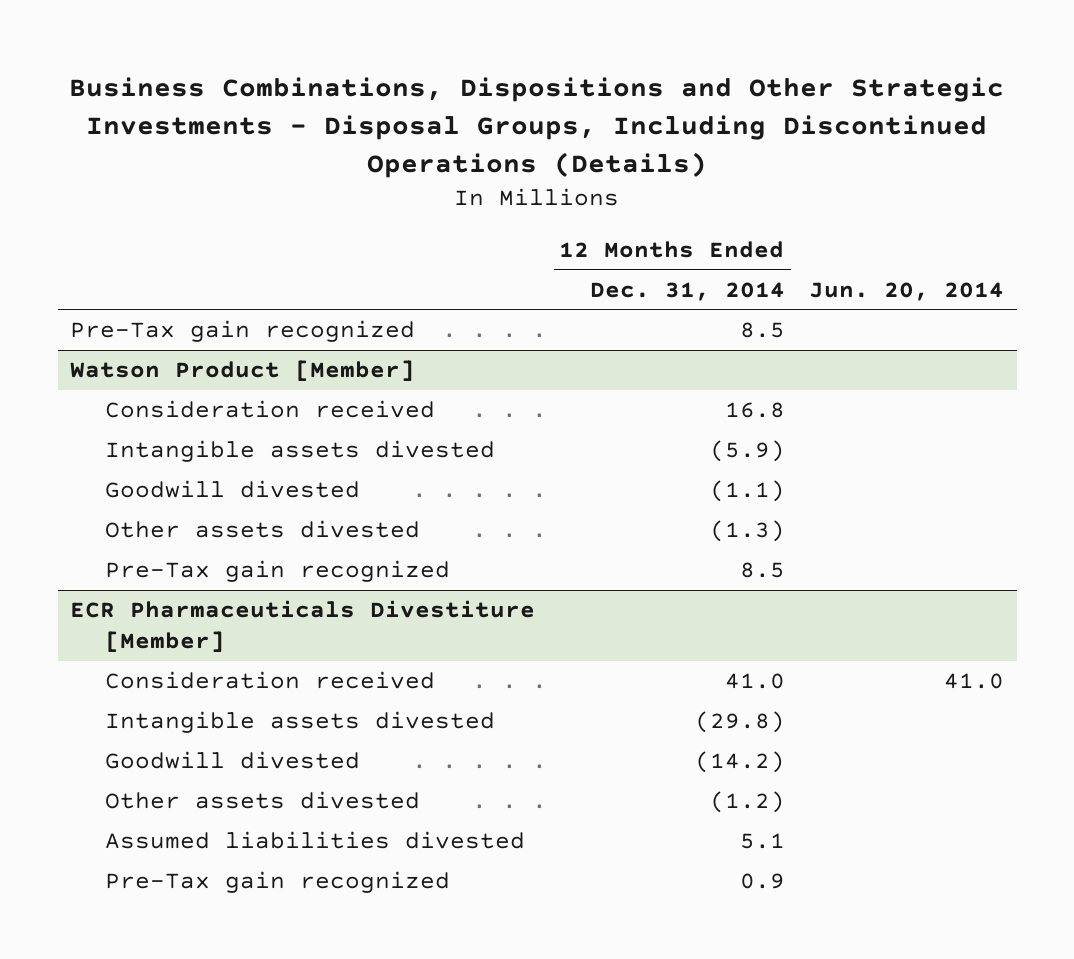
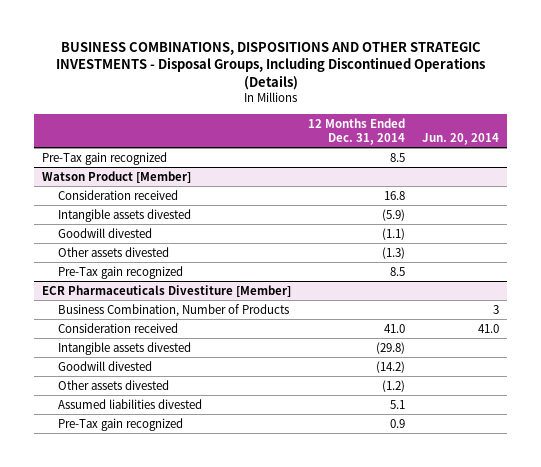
- Business Combinations, Dispositions and Other Strategic Investments - Disposal Groups, Including Discontinued Operations (Details)
+ BUSINESS COMBINATIONS, DISPOSITIONS AND OTHER STRATEGIC INVESTMENTS - Disposal Groups, Including Discontinued Operations (Details)
@ ECR Pharmaceuticals Divestiture [Member]
+ Business Combination, Number of Products | | 3

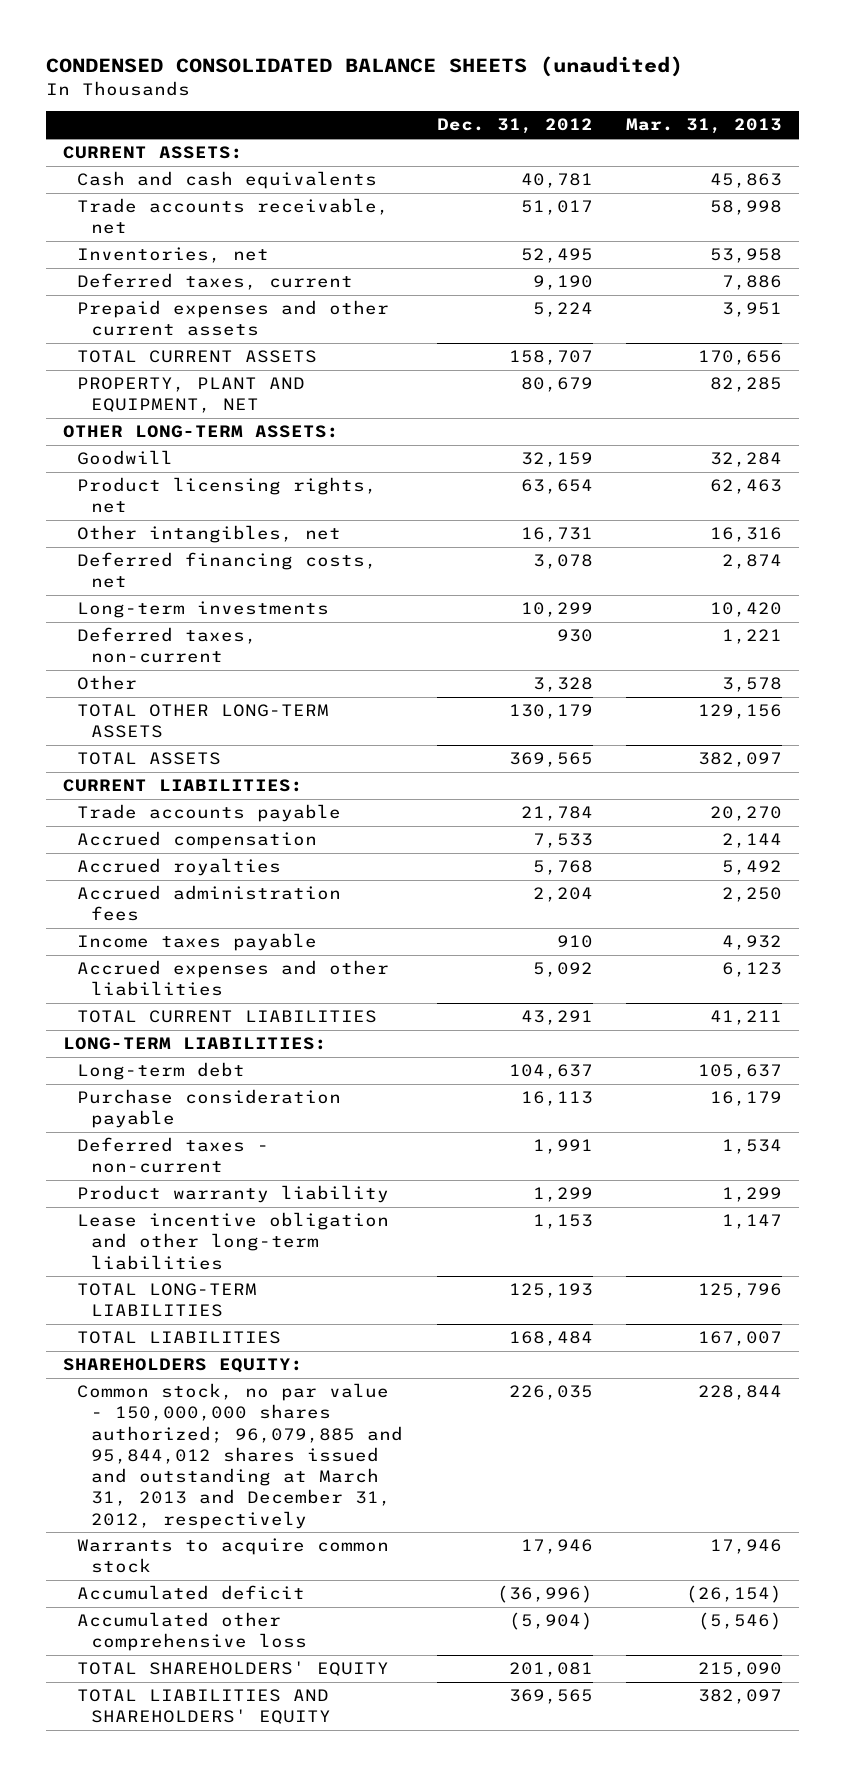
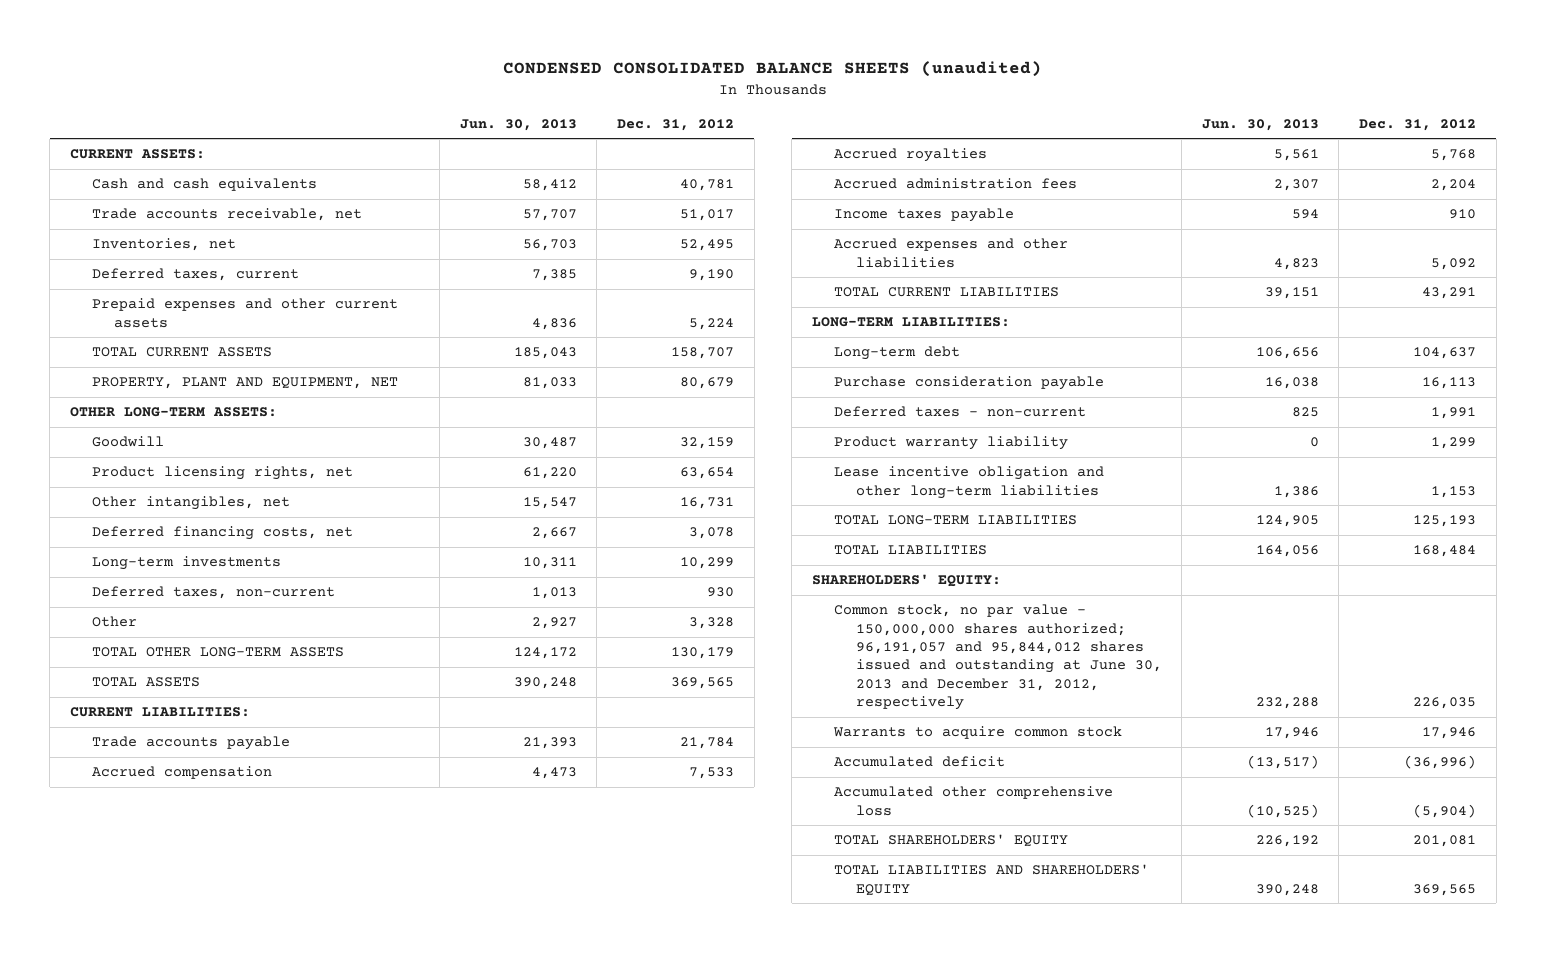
- | Dec. 31, 2012 | Mar. 31, 2013
+ | Jun. 30, 2013 | Dec. 31, 2012
- SHAREHOLDERS EQUITY:
- Common stock, no par value - 150,000,000 shares authorized; 96,079,885 and 95,844,012 shares issued and outstanding at March 31, 2013 and December 31, 2012, respectively | 226,035 | 228,844
+ SHAREHOLDERS' EQUITY:
+ Common stock, no par value - 150,000,000 shares authorized; 96,191,057 and 95,844,012 shares issued and outstanding at June 30, 2013 and December 31, 2012, respectively | 232,288 | 226,035

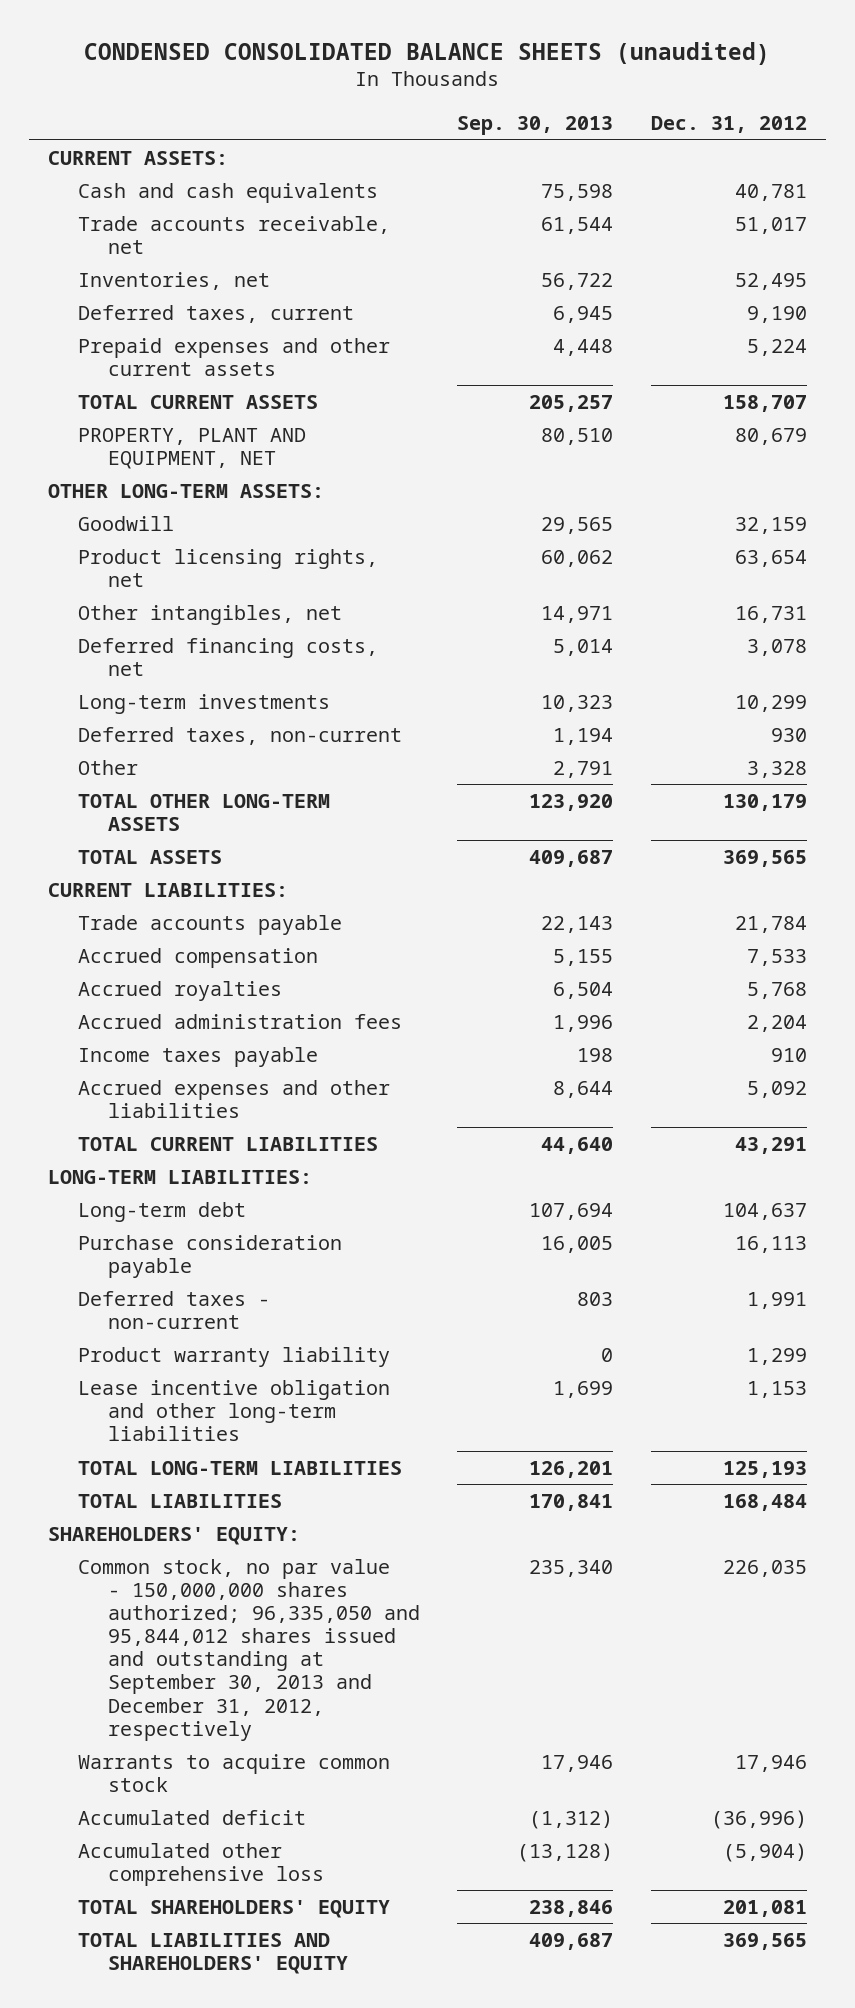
- | Jun. 30, 2013 | Dec. 31, 2012
+ | Sep. 30, 2013 | Dec. 31, 2012
- Common stock, no par value - 150,000,000 shares authorized; 96,191,057 and 95,844,012 shares issued and outstanding at June 30, 2013 and December 31, 2012, respectively | 232,288 | 226,035
+ Common stock, no par value - 150,000,000 shares authorized; 96,335,050 and 95,844,012 shares issued and outstanding at September 30, 2013 and December 31, 2012, respectively | 235,340 | 226,035

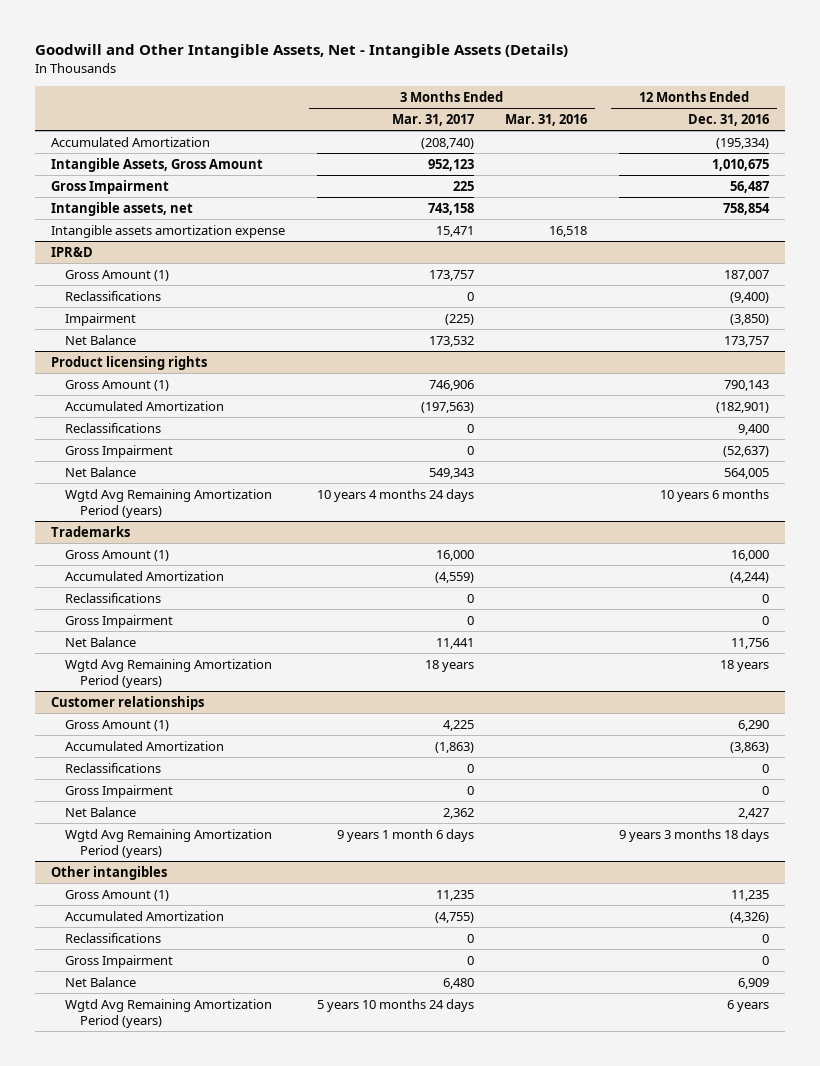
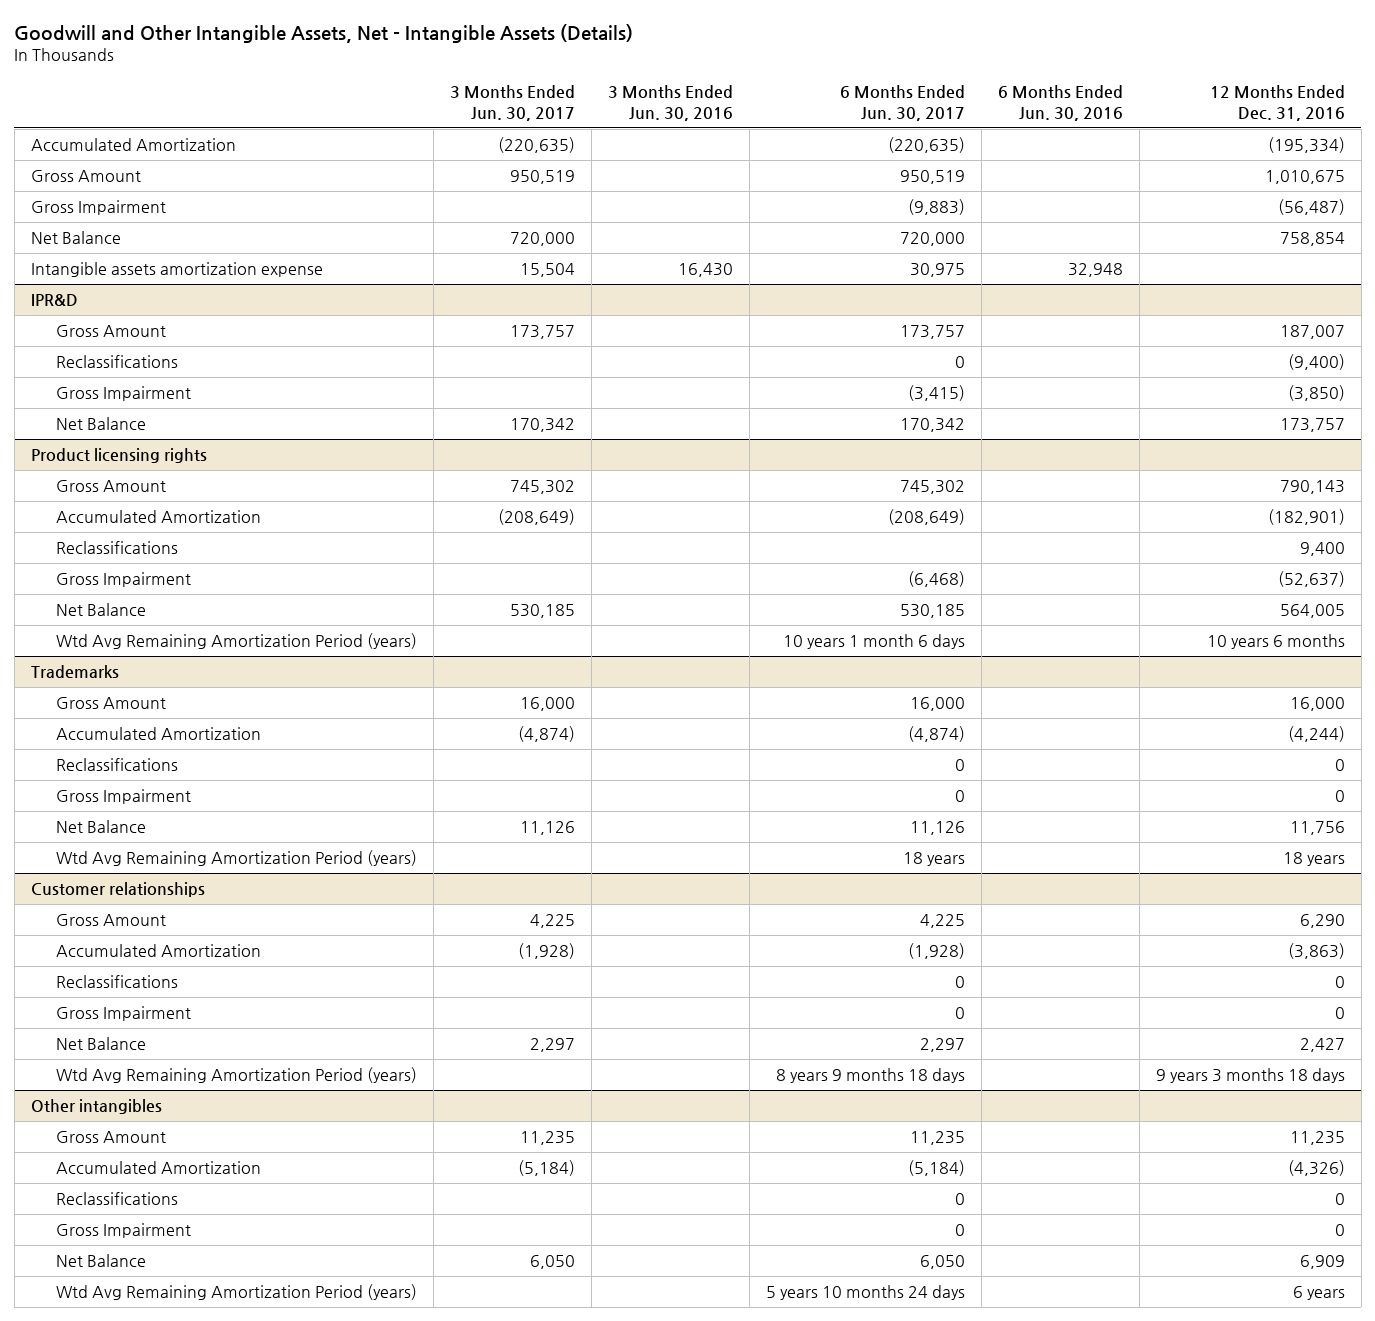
- | 3 Months Ended Mar. 31, 2017 | 3 Months Ended Mar. 31, 2016 | 12 Months Ended Dec. 31, 2016
+ | 3 Months Ended Jun. 30, 2017 | 3 Months Ended Jun. 30, 2016 | 6 Months Ended Jun. 30, 2017 | 6 Months Ended Jun. 30, 2016 | 12 Months Ended Dec. 31, 2016
- Intangible Assets, Gross Amount | 952,123 | | 1,010,675
- Gross Impairment | 225 | | 56,487
- Intangible assets, net | 743,158 | | 758,854
+ Gross Amount | 950,519 | | 950,519 | | 1,010,675
+ Gross Impairment | | | (9,883) | | (56,487)
+ Net Balance | 720,000 | | 720,000 | | 758,854
@ IPR&D
- Gross Amount (1) | 173,757 | | 187,007
+ Gross Amount | 173,757 | | 173,757 | | 187,007
- Impairment | (225) | | (3,850)
+ Gross Impairment | | | (3,415) | | (3,850)
@ Product licensing rights
- Gross Amount (1) | 746,906 | | 790,143
+ Gross Amount | 745,302 | | 745,302 | | 790,143
- Wgtd Avg Remaining Amortization Period (years) | 10 years 4 months 24 days | | 10 years 6 months
+ Wtd Avg Remaining Amortization Period (years) | | | 10 years 1 month 6 days | | 10 years 6 months
@ Trademarks
- Gross Amount (1) | 16,000 | | 16,000
+ Gross Amount | 16,000 | | 16,000 | | 16,000
- Wgtd Avg Remaining Amortization Period (years) | 18 years | | 18 years
+ Wtd Avg Remaining Amortization Period (years) | | | 18 years | | 18 years
@ Customer relationships
- Gross Amount (1) | 4,225 | | 6,290
+ Gross Amount | 4,225 | | 4,225 | | 6,290
- Wgtd Avg Remaining Amortization Period (years) | 9 years 1 month 6 days | | 9 years 3 months 18 days
+ Wtd Avg Remaining Amortization Period (years) | | | 8 years 9 months 18 days | | 9 years 3 months 18 days
@ Other intangibles
- Gross Amount (1) | 11,235 | | 11,235
+ Gross Amount | 11,235 | | 11,235 | | 11,235
- Wgtd Avg Remaining Amortization Period (years) | 5 years 10 months 24 days | | 6 years
+ Wtd Avg Remaining Amortization Period (years) | | | 5 years 10 months 24 days | | 6 years

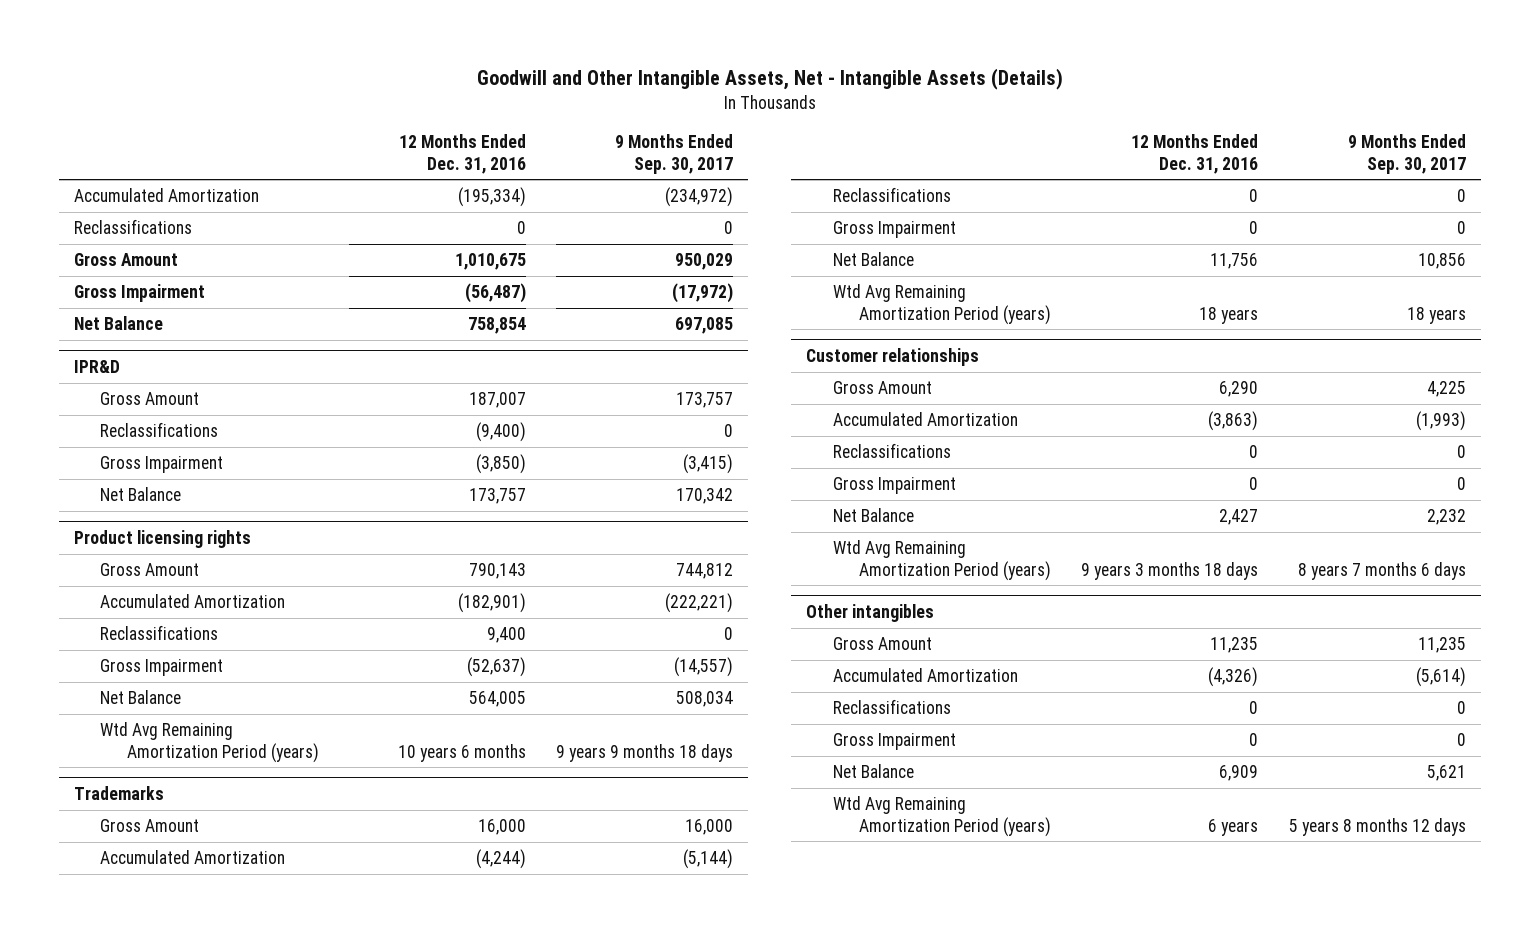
- | 3 Months Ended Jun. 30, 2017 | 3 Months Ended Jun. 30, 2016 | 6 Months Ended Jun. 30, 2017 | 6 Months Ended Jun. 30, 2016 | 12 Months Ended Dec. 31, 2016
+ | 12 Months Ended Dec. 31, 2016 | 9 Months Ended Sep. 30, 2017
+ Reclassifications | 0 | 0
- Intangible assets amortization expense | 15,504 | 16,430 | 30,975 | 32,948 |

